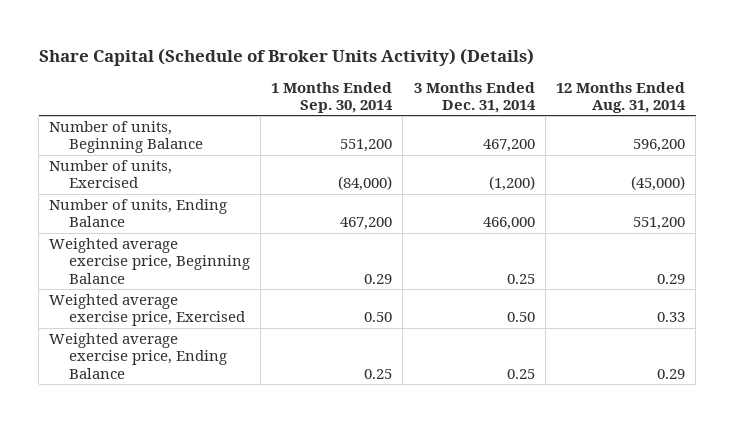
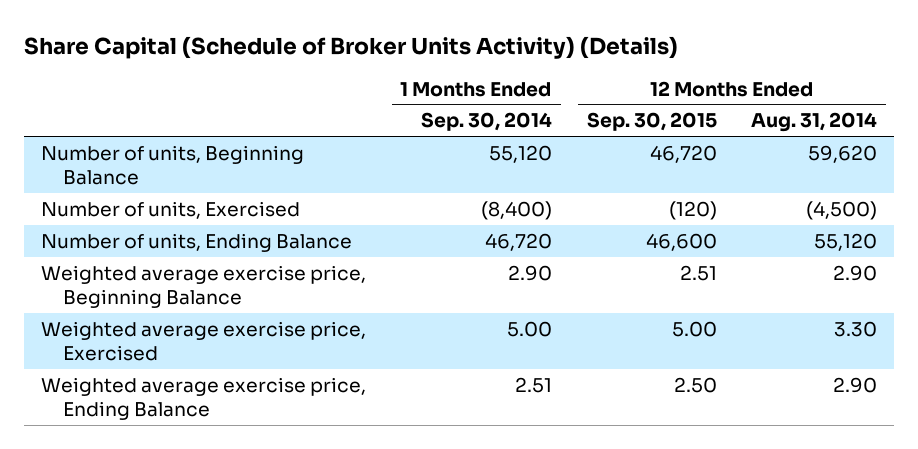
- | 1 Months Ended Sep. 30, 2014 | 3 Months Ended Dec. 31, 2014 | 12 Months Ended Aug. 31, 2014
+ | 1 Months Ended Sep. 30, 2014 | 12 Months Ended Sep. 30, 2015 | 12 Months Ended Aug. 31, 2014
- Number of units, Beginning Balance | 551,200 | 467,200 | 596,200
- Number of units, Exercised | (84,000) | (1,200) | (45,000)
- Number of units, Ending Balance | 467,200 | 466,000 | 551,200
- Weighted average exercise price, Beginning Balance | 0.29 | 0.25 | 0.29
- Weighted average exercise price, Exercised | 0.50 | 0.50 | 0.33
- Weighted average exercise price, Ending Balance | 0.25 | 0.25 | 0.29
+ Number of units, Beginning Balance | 55,120 | 46,720 | 59,620
+ Number of units, Exercised | (8,400) | (120) | (4,500)
+ Number of units, Ending Balance | 46,720 | 46,600 | 55,120
+ Weighted average exercise price, Beginning Balance | 2.90 | 2.51 | 2.90
+ Weighted average exercise price, Exercised | 5.00 | 5.00 | 3.30
+ Weighted average exercise price, Ending Balance | 2.51 | 2.50 | 2.90

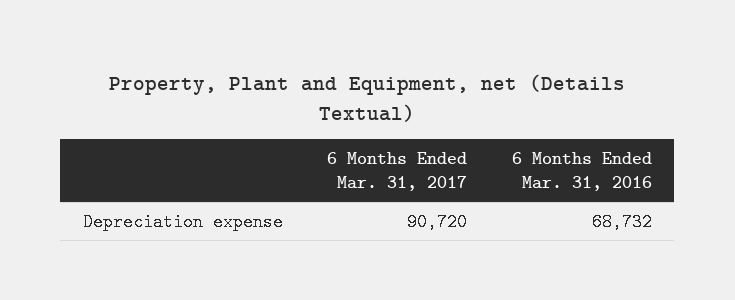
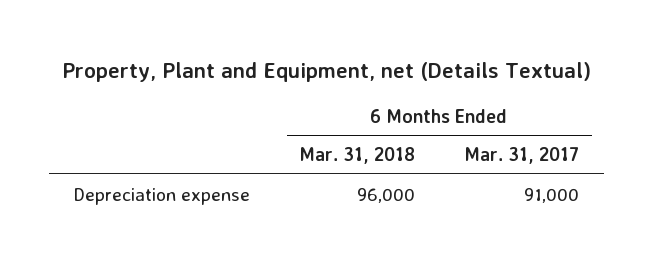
- | 6 Months Ended Mar. 31, 2017 | 6 Months Ended Mar. 31, 2016
+ | 6 Months Ended Mar. 31, 2018 | 6 Months Ended Mar. 31, 2017
- Depreciation expense | 90,720 | 68,732
+ Depreciation expense | 96,000 | 91,000

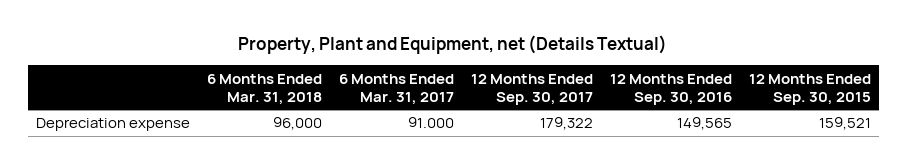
- | 6 Months Ended Mar. 31, 2018 | 6 Months Ended Mar. 31, 2017
+ | 6 Months Ended Mar. 31, 2018 | 6 Months Ended Mar. 31, 2017 | 12 Months Ended Sep. 30, 2017 | 12 Months Ended Sep. 30, 2016 | 12 Months Ended Sep. 30, 2015
- Depreciation expense | 96,000 | 91,000
+ Depreciation expense | 96,000 | 91.000 | 179,322 | 149,565 | 159,521

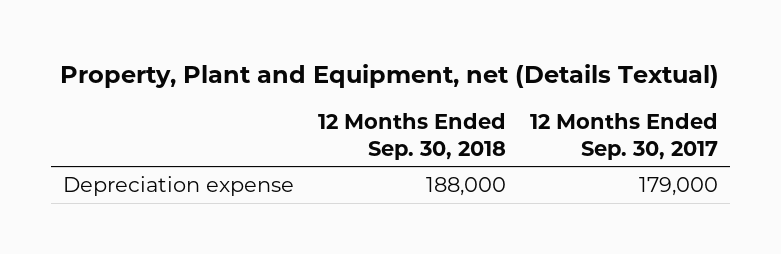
- | 6 Months Ended Mar. 31, 2018 | 6 Months Ended Mar. 31, 2017 | 12 Months Ended Sep. 30, 2017 | 12 Months Ended Sep. 30, 2016 | 12 Months Ended Sep. 30, 2015
+ | 12 Months Ended Sep. 30, 2018 | 12 Months Ended Sep. 30, 2017
- Depreciation expense | 96,000 | 91.000 | 179,322 | 149,565 | 159,521
+ Depreciation expense | 188,000 | 179,000

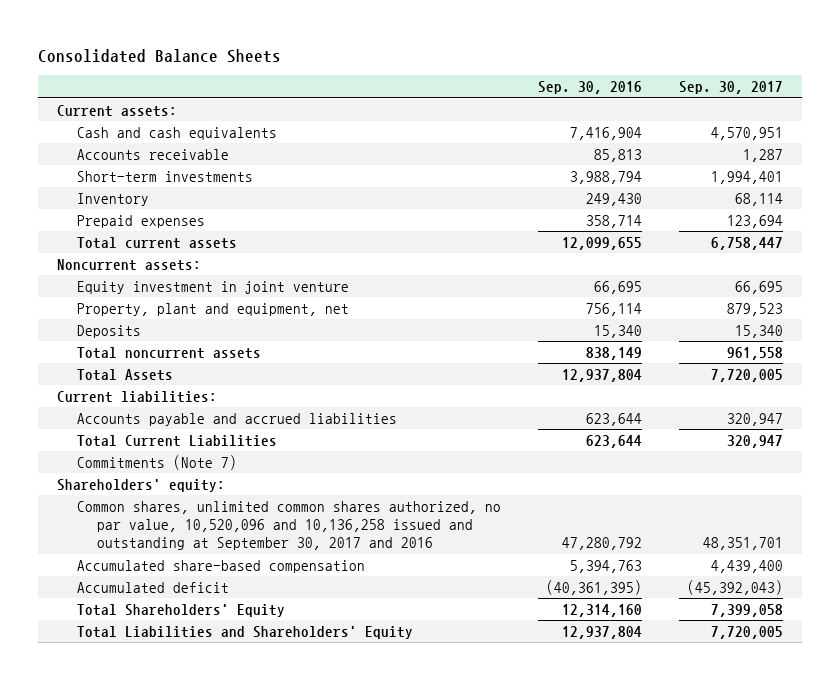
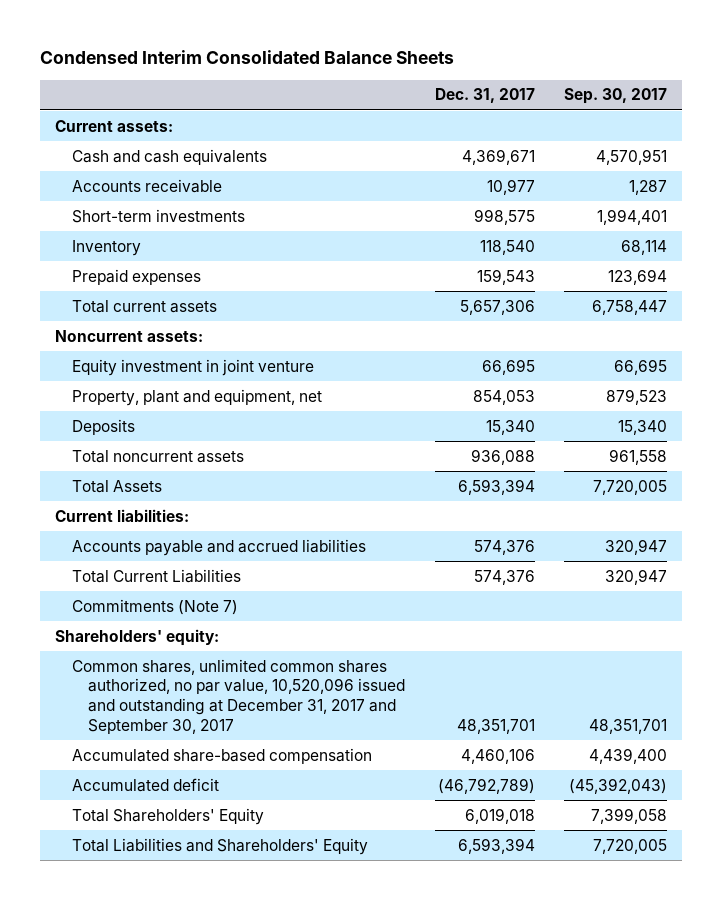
- Consolidated Balance Sheets
+ Condensed Interim Consolidated Balance Sheets
- | Sep. 30, 2016 | Sep. 30, 2017
+ | Dec. 31, 2017 | Sep. 30, 2017
- Common shares, unlimited common shares authorized, no par value, 10,520,096 and 10,136,258 issued and outstanding at September 30, 2017 and 2016 | 47,280,792 | 48,351,701
+ Common shares, unlimited common shares authorized, no par value, 10,520,096 issued and outstanding at December 31, 2017 and September 30, 2017 | 48,351,701 | 48,351,701

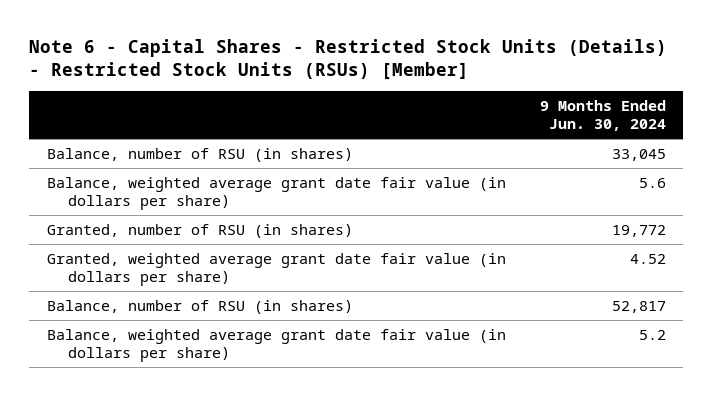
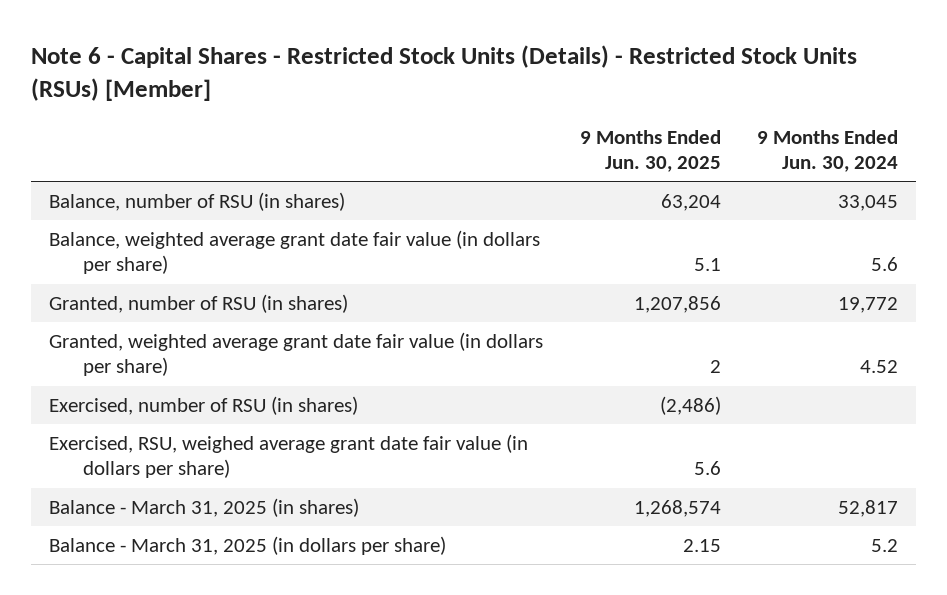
- | 9 Months Ended Jun. 30, 2024
+ | 9 Months Ended Jun. 30, 2025 | 9 Months Ended Jun. 30, 2024
- Balance, number of RSU (in shares) | 52,817
- Balance, weighted average grant date fair value (in dollars per share) | 5.2
+ Exercised, number of RSU (in shares) | (2,486) |
+ Exercised, RSU, weighed average grant date fair value (in dollars per share) | 5.6 |
+ Balance - March 31, 2025 (in shares) | 1,268,574 | 52,817
+ Balance - March 31, 2025 (in dollars per share) | 2.15 | 5.2

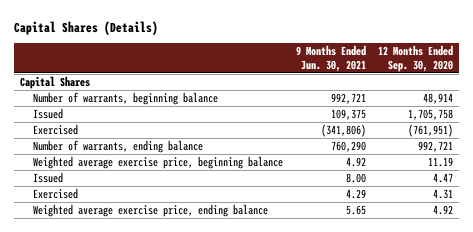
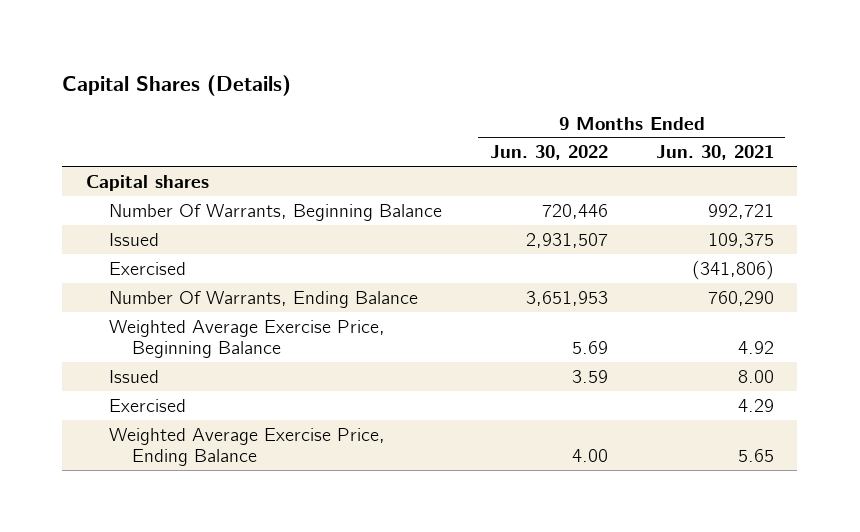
- | 9 Months Ended Jun. 30, 2021 | 12 Months Ended Sep. 30, 2020
+ | 9 Months Ended Jun. 30, 2022 | 9 Months Ended Jun. 30, 2021
- Capital Shares
- Number of warrants, beginning balance | 992,721 | 48,914
+ Capital shares
+ Number Of Warrants, Beginning Balance | 720,446 | 992,721
- Number of warrants, ending balance | 760,290 | 992,721
- Weighted average exercise price, beginning balance | 4.92 | 11.19
+ Number Of Warrants, Ending Balance | 3,651,953 | 760,290
+ Weighted Average Exercise Price, Beginning Balance | 5.69 | 4.92
- Weighted average exercise price, ending balance | 5.65 | 4.92
+ Weighted Average Exercise Price, Ending Balance | 4.00 | 5.65

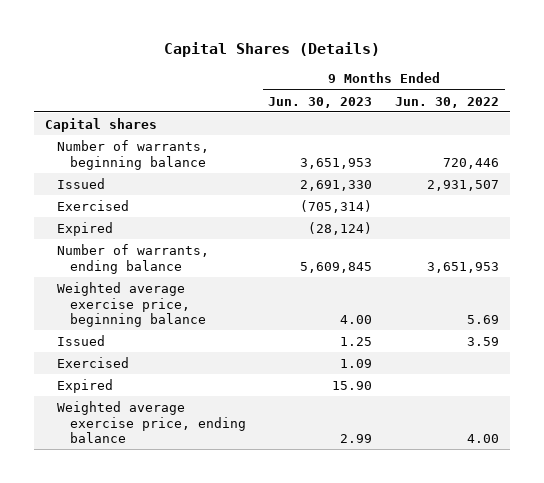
- | 9 Months Ended Jun. 30, 2022 | 9 Months Ended Jun. 30, 2021
+ | 9 Months Ended Jun. 30, 2023 | 9 Months Ended Jun. 30, 2022
- Number Of Warrants, Beginning Balance | 720,446 | 992,721
+ Number of warrants, beginning balance | 3,651,953 | 720,446
- Number Of Warrants, Ending Balance | 3,651,953 | 760,290
- Weighted Average Exercise Price, Beginning Balance | 5.69 | 4.92
+ Expired | (28,124) |
+ Number of warrants, ending balance | 5,609,845 | 3,651,953
+ Weighted average exercise price, beginning balance | 4.00 | 5.69
- Weighted Average Exercise Price, Ending Balance | 4.00 | 5.65
+ Expired | 15.90 |
+ Weighted average exercise price, ending balance | 2.99 | 4.00

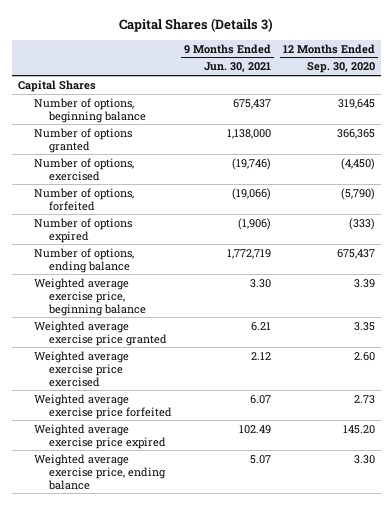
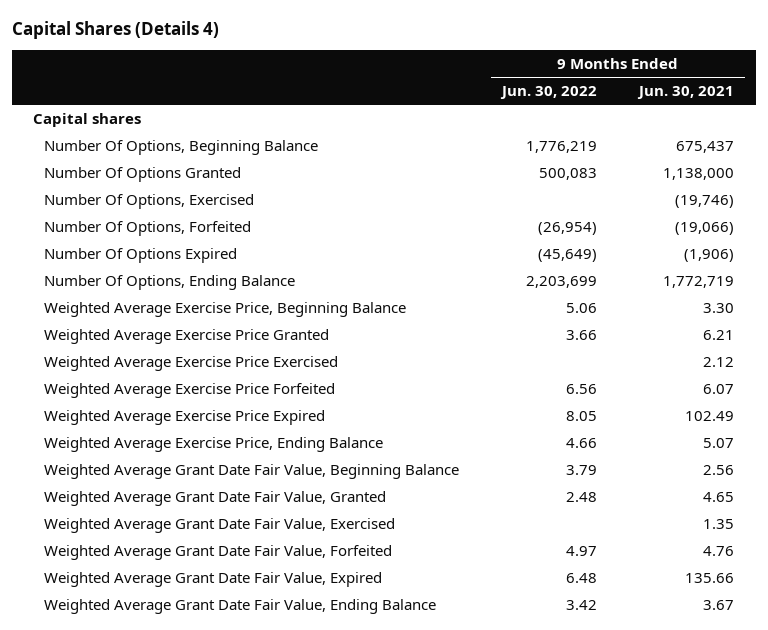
- Capital Shares (Details 3)
+ Capital Shares (Details 4)
- | 9 Months Ended Jun. 30, 2021 | 12 Months Ended Sep. 30, 2020
+ | 9 Months Ended Jun. 30, 2022 | 9 Months Ended Jun. 30, 2021
- Capital Shares
- Number of options, beginning balance | 675,437 | 319,645
- Number of options granted | 1,138,000 | 366,365
- Number of options, exercised | (19,746) | (4,450)
- Number of options, forfeited | (19,066) | (5,790)
- Number of options expired | (1,906) | (333)
- Number of options, ending balance | 1,772,719 | 675,437
- Weighted average exercise price, beginning balance | 3.30 | 3.39
- Weighted average exercise price granted | 6.21 | 3.35
- Weighted average exercise price exercised | 2.12 | 2.60
- Weighted average exercise price forfeited | 6.07 | 2.73
- Weighted average exercise price expired | 102.49 | 145.20
- Weighted average exercise price, ending balance | 5.07 | 3.30
+ Capital shares
+ Number Of Options, Beginning Balance | 1,776,219 | 675,437
+ Number Of Options Granted | 500,083 | 1,138,000
+ Number Of Options, Exercised | | (19,746)
+ Number Of Options, Forfeited | (26,954) | (19,066)
+ Number Of Options Expired | (45,649) | (1,906)
+ Number Of Options, Ending Balance | 2,203,699 | 1,772,719
+ Weighted Average Exercise Price, Beginning Balance | 5.06 | 3.30
+ Weighted Average Exercise Price Granted | 3.66 | 6.21
+ Weighted Average Exercise Price Exercised | | 2.12
+ Weighted Average Exercise Price Forfeited | 6.56 | 6.07
+ Weighted Average Exercise Price Expired | 8.05 | 102.49
+ Weighted Average Exercise Price, Ending Balance | 4.66 | 5.07
+ Weighted Average Grant Date Fair Value, Beginning Balance | 3.79 | 2.56
+ Weighted Average Grant Date Fair Value, Granted | 2.48 | 4.65
+ Weighted Average Grant Date Fair Value, Exercised | | 1.35
+ Weighted Average Grant Date Fair Value, Forfeited | 4.97 | 4.76
+ Weighted Average Grant Date Fair Value, Expired | 6.48 | 135.66
+ Weighted Average Grant Date Fair Value, Ending Balance | 3.42 | 3.67

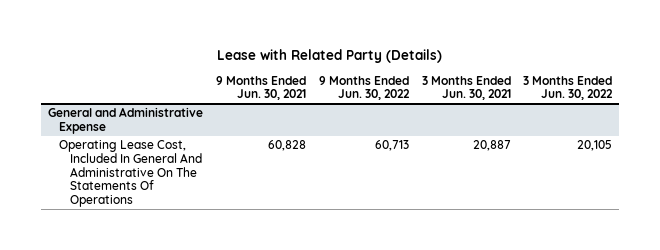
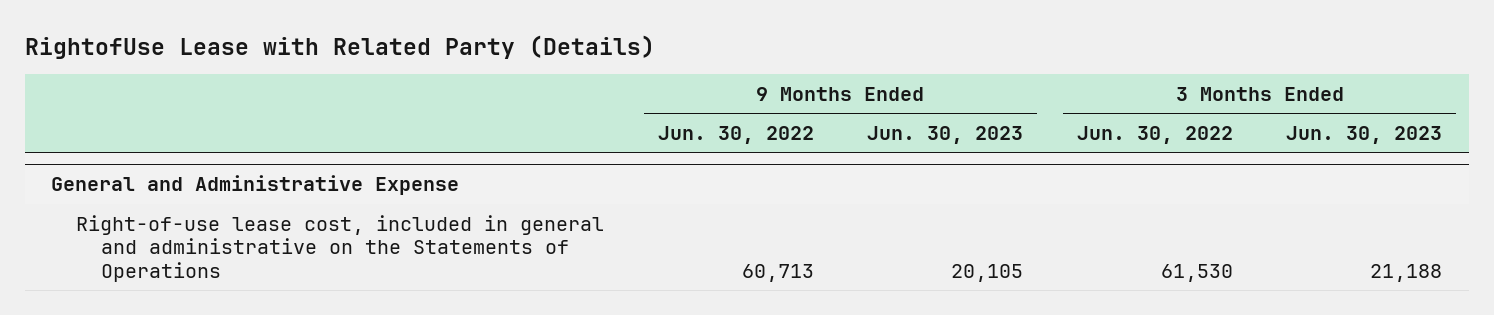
- Lease with Related Party (Details)
+ RightofUse Lease with Related Party (Details)
- | 9 Months Ended Jun. 30, 2021 | 9 Months Ended Jun. 30, 2022 | 3 Months Ended Jun. 30, 2021 | 3 Months Ended Jun. 30, 2022
+ | 9 Months Ended Jun. 30, 2022 | 9 Months Ended Jun. 30, 2023 | 3 Months Ended Jun. 30, 2022 | 3 Months Ended Jun. 30, 2023
@ General and Administrative Expense
- Operating Lease Cost, Included In General And Administrative On The Statements Of Operations | 60,828 | 60,713 | 20,887 | 20,105
+ Right-of-use lease cost, included in general and administrative on the Statements of Operations | 60,713 | 20,105 | 61,530 | 21,188

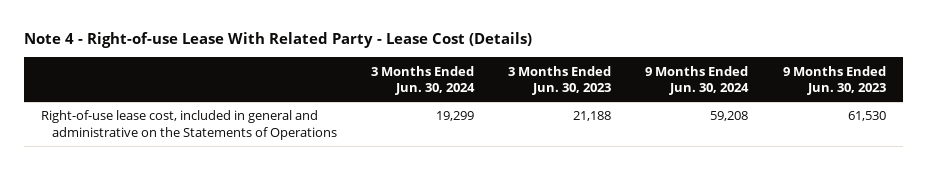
- RightofUse Lease with Related Party (Details)
+ Note 4 - Right-of-use Lease With Related Party - Lease Cost (Details)
- | 9 Months Ended Jun. 30, 2022 | 9 Months Ended Jun. 30, 2023 | 3 Months Ended Jun. 30, 2022 | 3 Months Ended Jun. 30, 2023
+ | 3 Months Ended Jun. 30, 2024 | 3 Months Ended Jun. 30, 2023 | 9 Months Ended Jun. 30, 2024 | 9 Months Ended Jun. 30, 2023
- General and Administrative Expense
- Right-of-use lease cost, included in general and administrative on the Statements of Operations | 60,713 | 20,105 | 61,530 | 21,188
+ Right-of-use lease cost, included in general and administrative on the Statements of Operations | 19,299 | 21,188 | 59,208 | 61,530

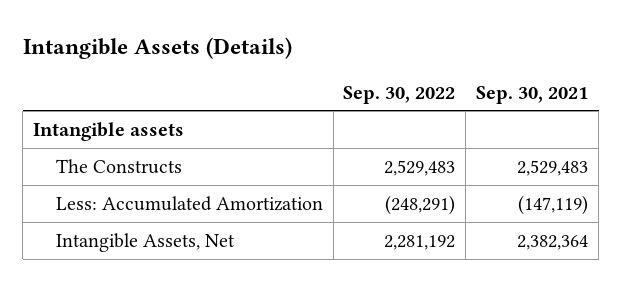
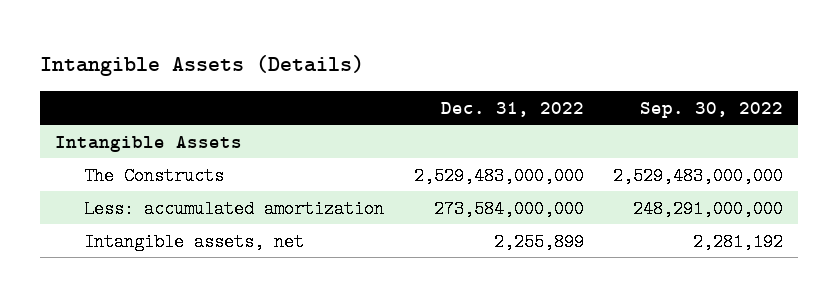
- | Sep. 30, 2022 | Sep. 30, 2021
+ | Dec. 31, 2022 | Sep. 30, 2022
- Intangible assets
- The Constructs | 2,529,483 | 2,529,483
- Less: Accumulated Amortization | (248,291) | (147,119)
- Intangible Assets, Net | 2,281,192 | 2,382,364
+ Intangible Assets
+ The Constructs | 2,529,483,000,000 | 2,529,483,000,000
+ Less: accumulated amortization | 273,584,000,000 | 248,291,000,000
+ Intangible assets, net | 2,255,899 | 2,281,192

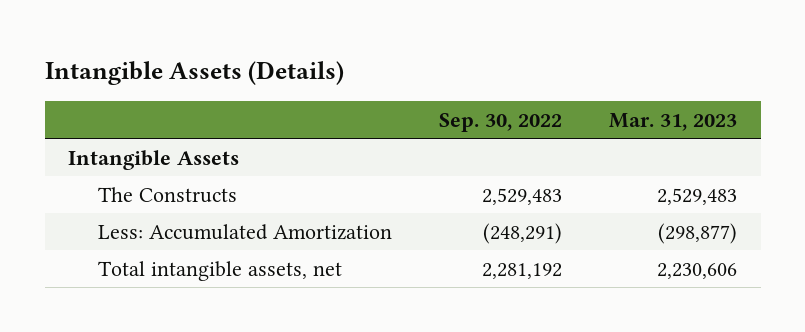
- | Dec. 31, 2022 | Sep. 30, 2022
+ | Sep. 30, 2022 | Mar. 31, 2023
- The Constructs | 2,529,483,000,000 | 2,529,483,000,000
- Less: accumulated amortization | 273,584,000,000 | 248,291,000,000
- Intangible assets, net | 2,255,899 | 2,281,192
+ The Constructs | 2,529,483 | 2,529,483
+ Less: Accumulated Amortization | (248,291) | (298,877)
+ Total intangible assets, net | 2,281,192 | 2,230,606

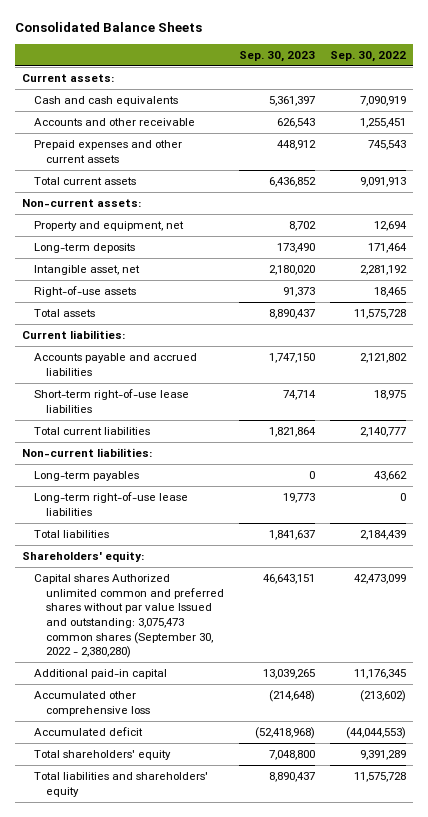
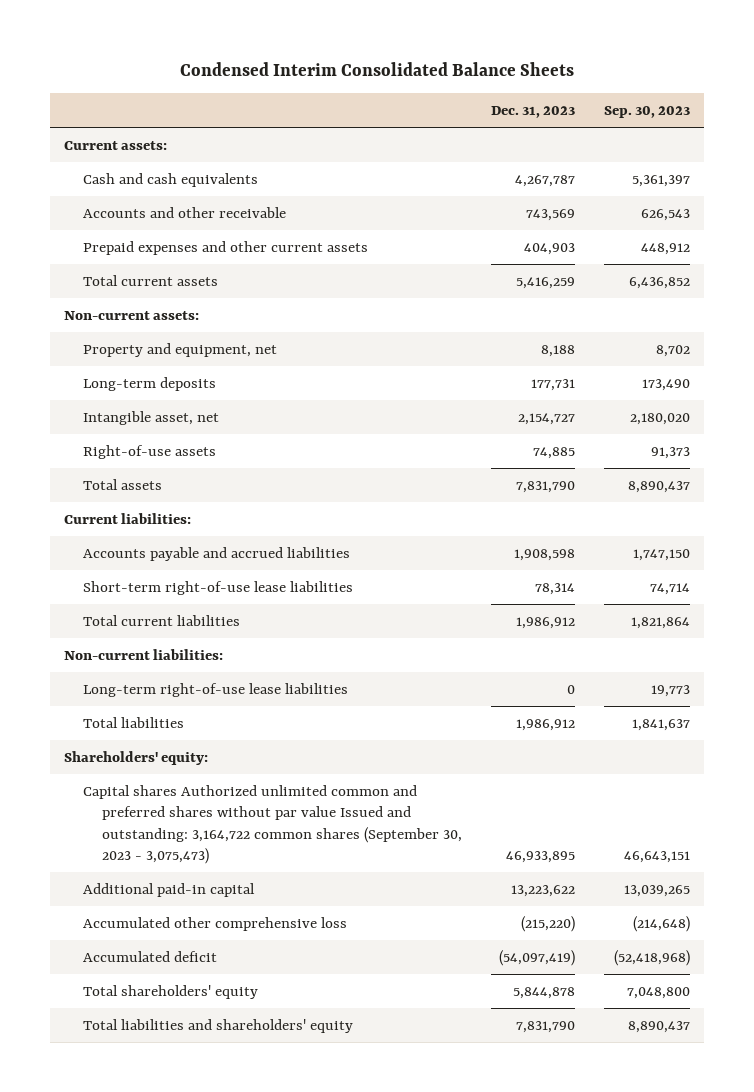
- Consolidated Balance Sheets
+ Condensed Interim Consolidated Balance Sheets
- | Sep. 30, 2023 | Sep. 30, 2022
+ | Dec. 31, 2023 | Sep. 30, 2023
- Long-term payables | 0 | 43,662
- Capital shares Authorized unlimited common and preferred shares without par value Issued and outstanding: 3,075,473 common shares (September 30, 2022 - 2,380,280) | 46,643,151 | 42,473,099
+ Capital shares Authorized unlimited common and preferred shares without par value Issued and outstanding: 3,164,722 common shares (September 30, 2023 - 3,075,473) | 46,933,895 | 46,643,151

